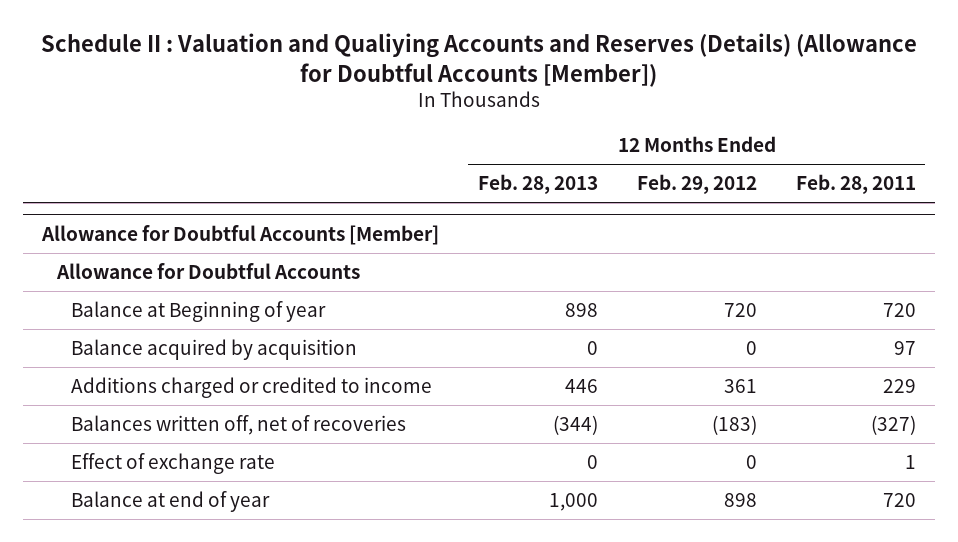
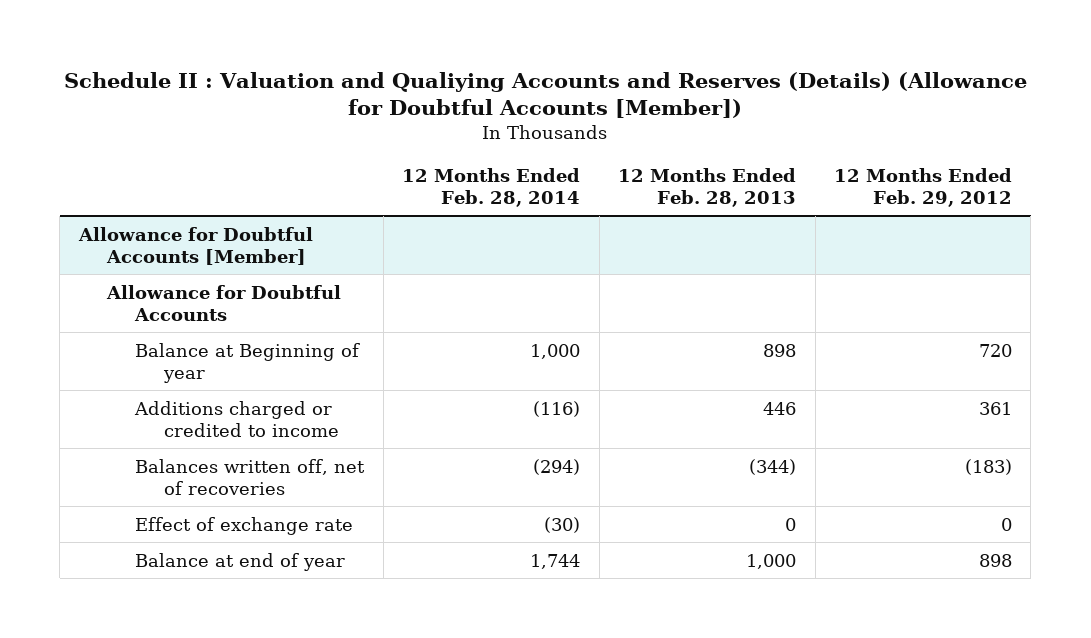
- | 12 Months Ended Feb. 28, 2013 | 12 Months Ended Feb. 29, 2012 | 12 Months Ended Feb. 28, 2011
+ | 12 Months Ended Feb. 28, 2014 | 12 Months Ended Feb. 28, 2013 | 12 Months Ended Feb. 29, 2012
@ Allowance for Doubtful Accounts [Member]
- Balance acquired by acquisition | 0 | 0 | 97

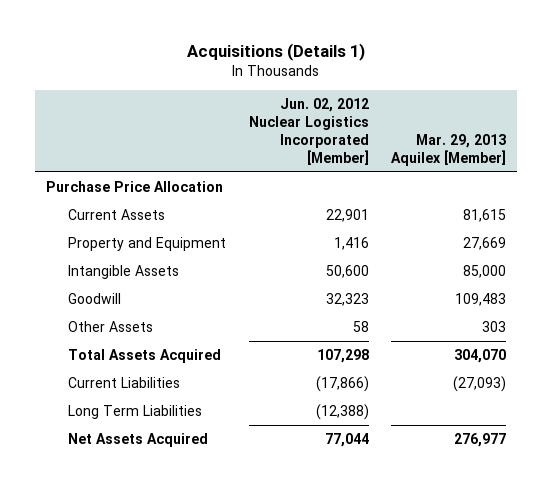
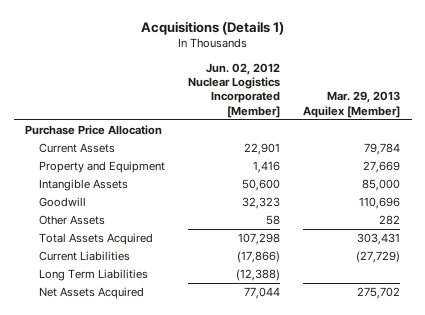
- Current Assets | 22,901 | 81,615
+ Current Assets | 22,901 | 79,784
- Goodwill | 32,323 | 109,483
- Other Assets | 58 | 303
- Total Assets Acquired | 107,298 | 304,070
- Current Liabilities | (17,866) | (27,093)
+ Goodwill | 32,323 | 110,696
+ Other Assets | 58 | 282
+ Total Assets Acquired | 107,298 | 303,431
+ Current Liabilities | (17,866) | (27,729)
- Net Assets Acquired | 77,044 | 276,977
+ Net Assets Acquired | 77,044 | 275,702

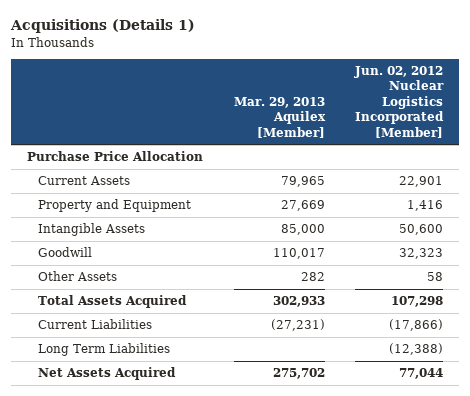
- | Jun. 02, 2012 Nuclear Logistics Incorporated [Member] | Mar. 29, 2013 Aquilex [Member]
+ | Mar. 29, 2013 Aquilex [Member] | Jun. 02, 2012 Nuclear Logistics Incorporated [Member]
- Current Assets | 22,901 | 79,784
+ Current Assets | 79,965 | 22,901
- Goodwill | 32,323 | 110,696
+ Goodwill | 110,017 | 32,323
- Total Assets Acquired | 107,298 | 303,431
- Current Liabilities | (17,866) | (27,729)
+ Total Assets Acquired | 302,933 | 107,298
+ Current Liabilities | (27,231) | (17,866)

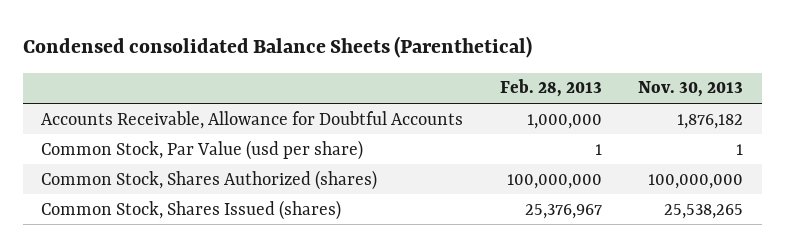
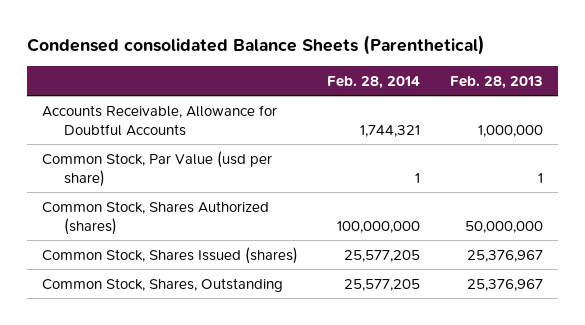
- | Feb. 28, 2013 | Nov. 30, 2013
+ | Feb. 28, 2014 | Feb. 28, 2013
- Common Stock, Shares Authorized (shares) | 100,000,000 | 100,000,000
+ Common Stock, Shares Authorized (shares) | 100,000,000 | 50,000,000
+ Common Stock, Shares, Outstanding | 25,577,205 | 25,376,967

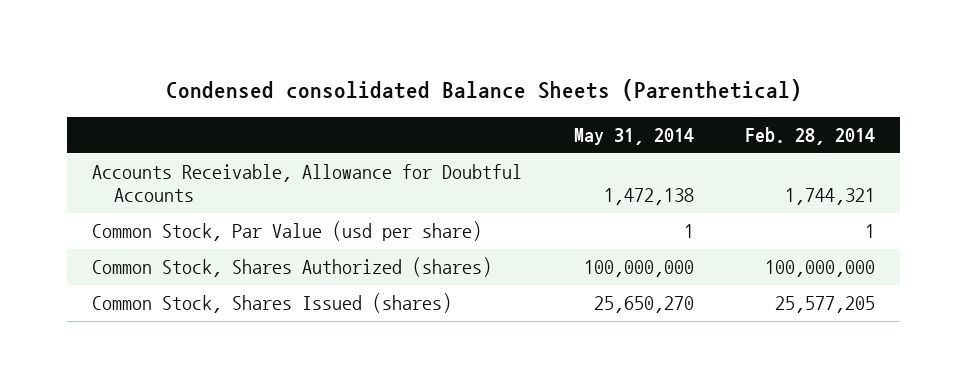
- | Feb. 28, 2014 | Feb. 28, 2013
+ | May 31, 2014 | Feb. 28, 2014
- Common Stock, Shares, Outstanding | 25,577,205 | 25,376,967

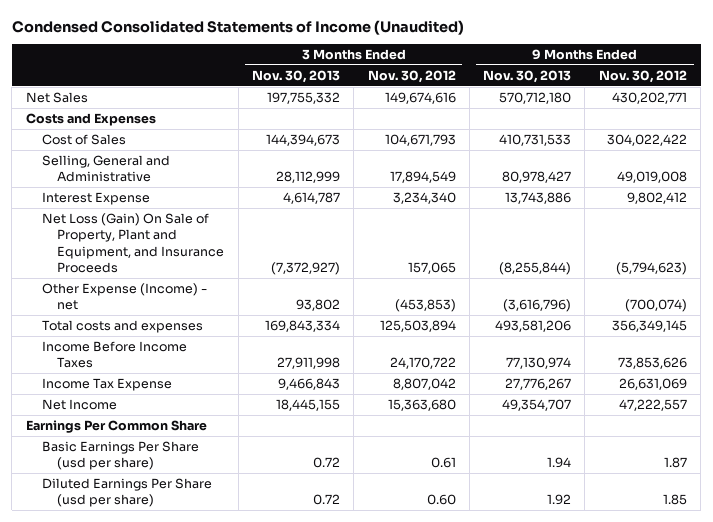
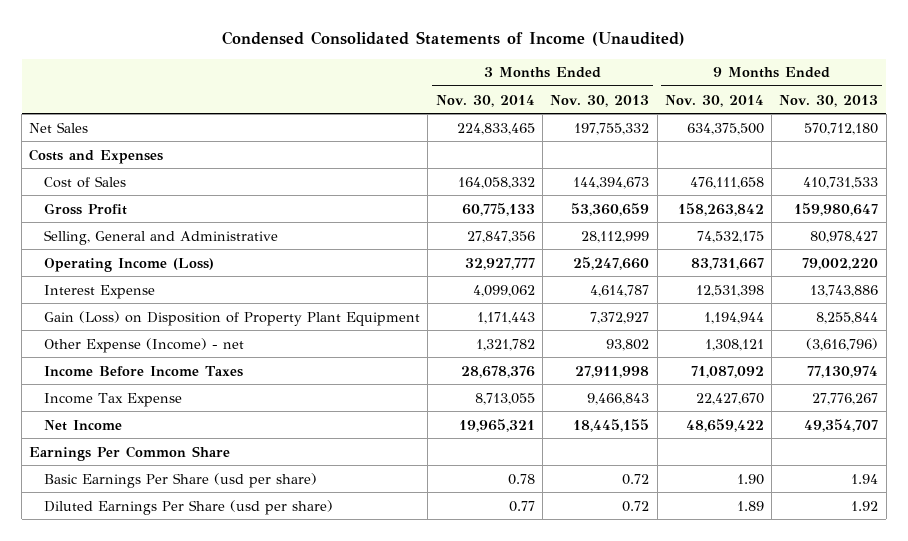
- | 3 Months Ended Nov. 30, 2013 | 3 Months Ended Nov. 30, 2012 | 9 Months Ended Nov. 30, 2013 | 9 Months Ended Nov. 30, 2012
+ | 3 Months Ended Nov. 30, 2014 | 3 Months Ended Nov. 30, 2013 | 9 Months Ended Nov. 30, 2014 | 9 Months Ended Nov. 30, 2013
+ Gross Profit | 60,775,133 | 53,360,659 | 158,263,842 | 159,980,647
+ Operating Income (Loss) | 32,927,777 | 25,247,660 | 83,731,667 | 79,002,220
- Net Loss (Gain) On Sale of Property, Plant and Equipment, and Insurance Proceeds | (7,372,927) | 157,065 | (8,255,844) | (5,794,623)
+ Gain (Loss) on Disposition of Property Plant Equipment | 1,171,443 | 7,372,927 | 1,194,944 | 8,255,844
- Total costs and expenses | 169,843,334 | 125,503,894 | 493,581,206 | 356,349,145

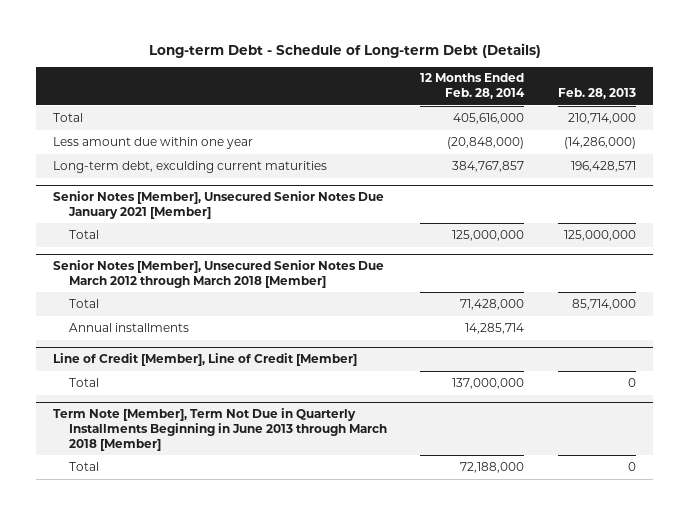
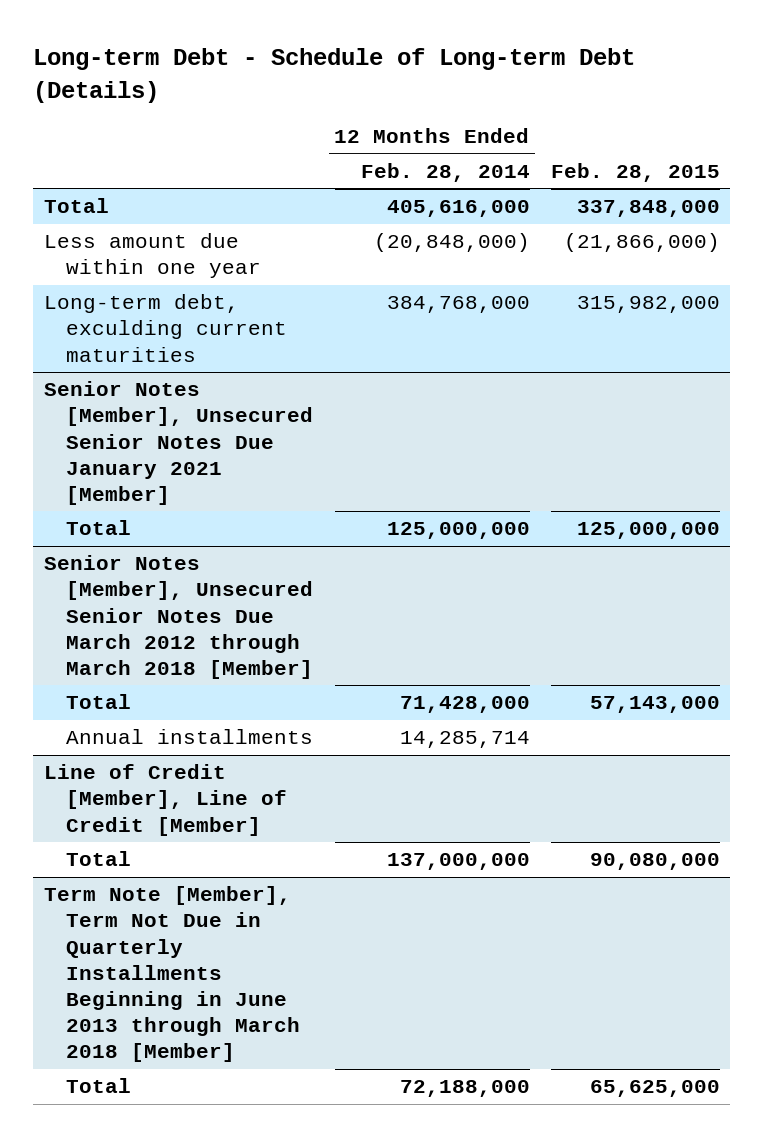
- | 12 Months Ended Feb. 28, 2014 | Feb. 28, 2013
+ | 12 Months Ended Feb. 28, 2014 | Feb. 28, 2015
- Long-term debt, exculding current maturities | 384,767,857 | 196,428,571
+ Long-term debt, exculding current maturities | 384,768,000 | 315,982,000

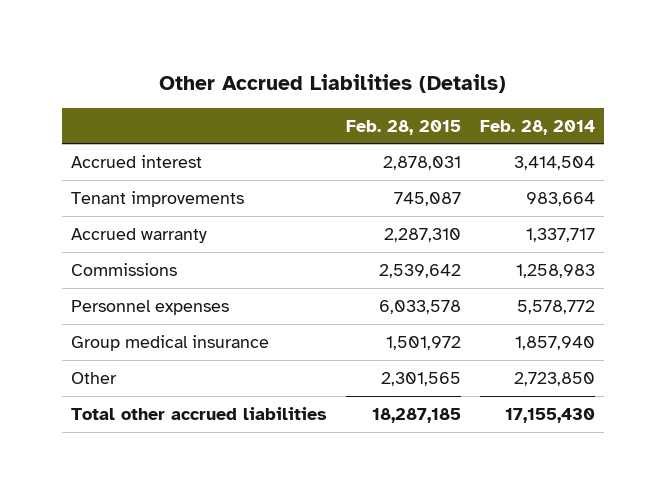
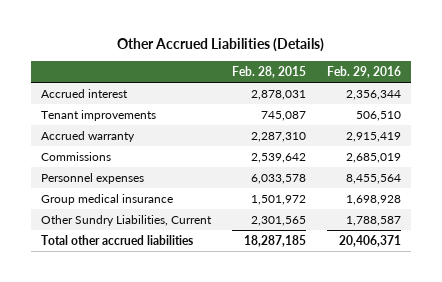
- | Feb. 28, 2015 | Feb. 28, 2014
+ | Feb. 28, 2015 | Feb. 29, 2016
- Other | 2,301,565 | 2,723,850
+ Other Sundry Liabilities, Current | 2,301,565 | 1,788,587

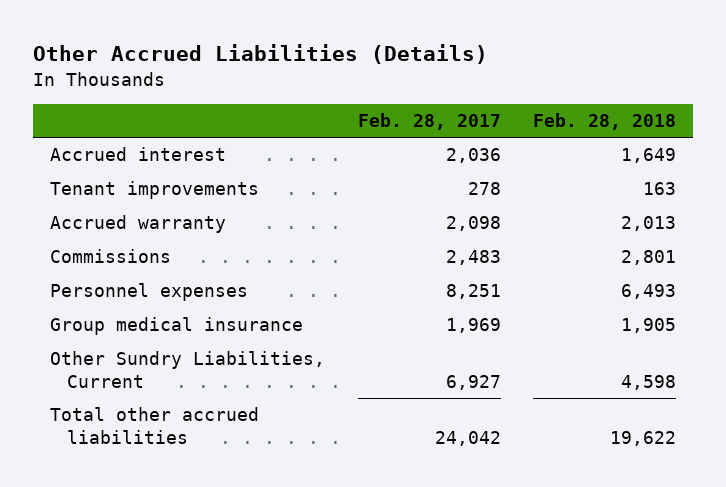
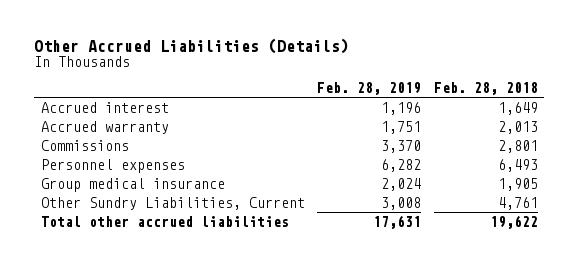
- | Feb. 28, 2017 | Feb. 28, 2018
+ | Feb. 28, 2019 | Feb. 28, 2018
- Tenant improvements | 278 | 163
- Other Sundry Liabilities, Current | 6,927 | 4,598
+ Other Sundry Liabilities, Current | 3,008 | 4,761

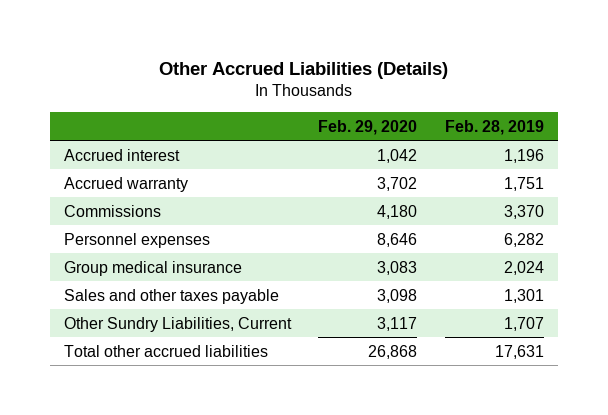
- | Feb. 28, 2019 | Feb. 28, 2018
+ | Feb. 29, 2020 | Feb. 28, 2019
- Other Sundry Liabilities, Current | 3,008 | 4,761
+ Sales and other taxes payable | 3,098 | 1,301
+ Other Sundry Liabilities, Current | 3,117 | 1,707

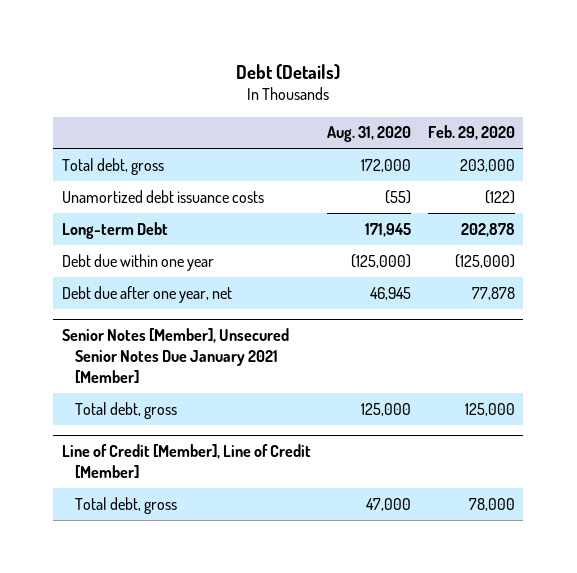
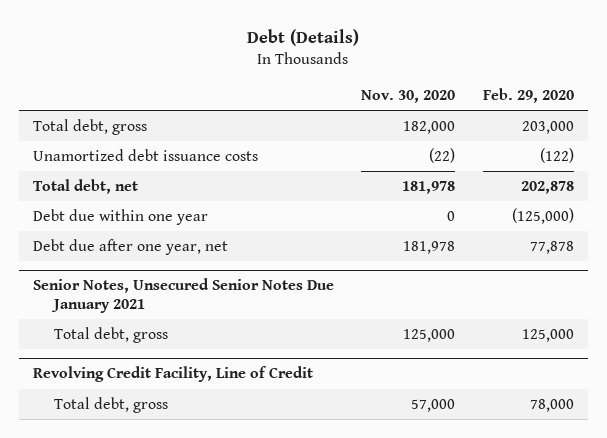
- | Aug. 31, 2020 | Feb. 29, 2020
+ | Nov. 30, 2020 | Feb. 29, 2020
- Long-term Debt | 171,945 | 202,878
+ Total debt, net | 181,978 | 202,878
- Senior Notes [Member], Unsecured Senior Notes Due January 2021 [Member]
+ Senior Notes, Unsecured Senior Notes Due January 2021
- Line of Credit [Member], Line of Credit [Member]
+ Revolving Credit Facility, Line of Credit

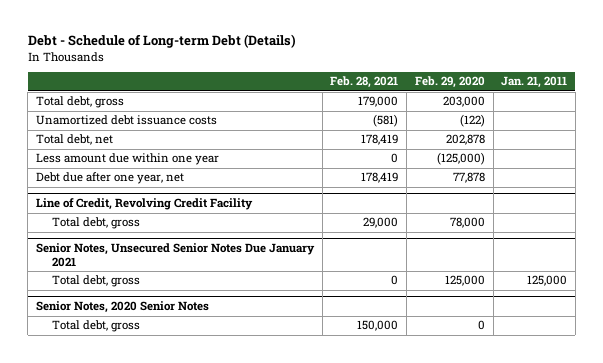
- Debt (Details)
+ Debt - Schedule of Long-term Debt (Details)
- | Nov. 30, 2020 | Feb. 29, 2020
+ | Feb. 28, 2021 | Feb. 29, 2020 | Jan. 21, 2011
- Debt due within one year | 0 | (125,000)
+ Less amount due within one year | 0 | (125,000) |
+ Line of Credit, Revolving Credit Facility
+ Total debt, gross | 29,000 | 78,000 |
- Revolving Credit Facility, Line of Credit
- Total debt, gross | 57,000 | 78,000
+ Senior Notes, 2020 Senior Notes
+ Total debt, gross | 150,000 | 0 |

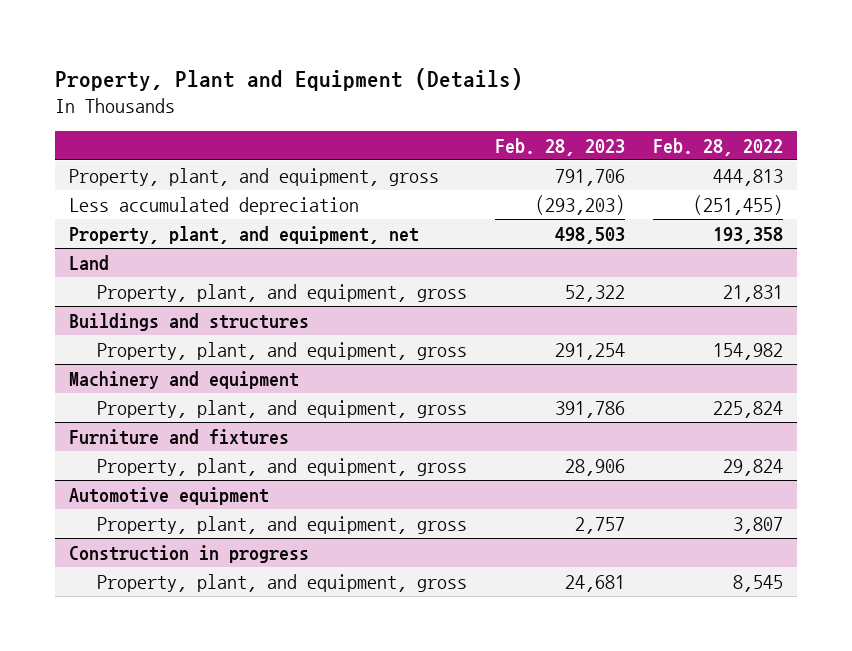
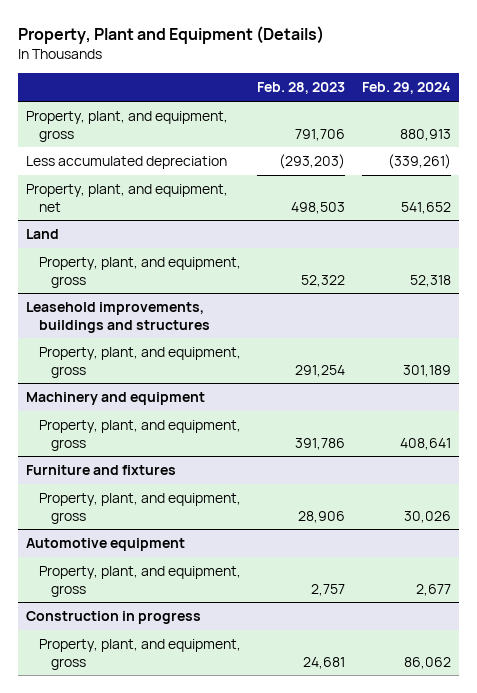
- | Feb. 28, 2023 | Feb. 28, 2022
+ | Feb. 28, 2023 | Feb. 29, 2024
- Buildings and structures
+ Leasehold improvements, buildings and structures

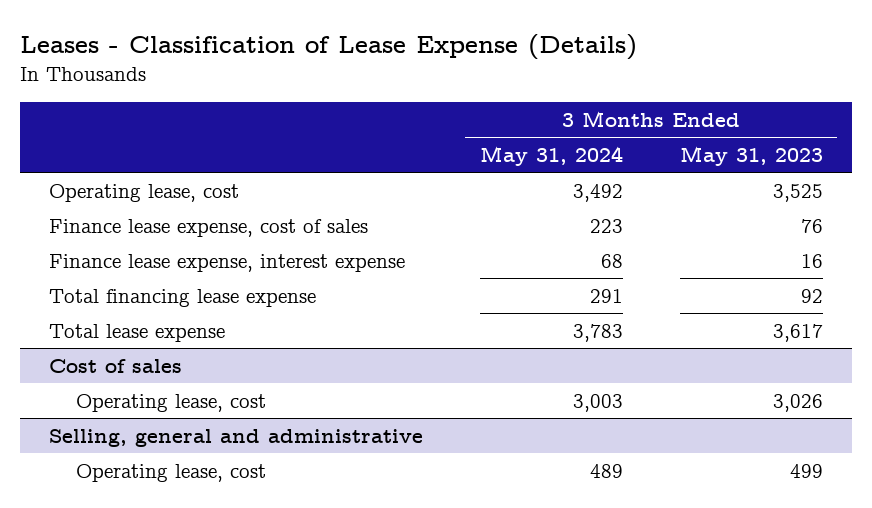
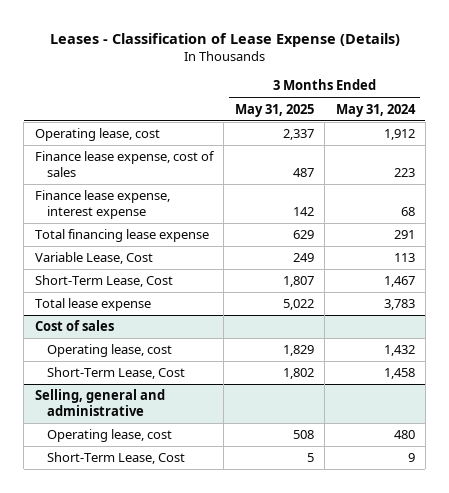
- | 3 Months Ended May 31, 2024 | 3 Months Ended May 31, 2023
+ | 3 Months Ended May 31, 2025 | 3 Months Ended May 31, 2024
- Operating lease, cost | 3,492 | 3,525
+ Operating lease, cost | 2,337 | 1,912
+ Variable Lease, Cost | 249 | 113
+ Short-Term Lease, Cost | 1,807 | 1,467
@ Cost of sales
- Operating lease, cost | 3,003 | 3,026
+ Operating lease, cost | 1,829 | 1,432
+ Short-Term Lease, Cost | 1,802 | 1,458
@ Selling, general and administrative
- Operating lease, cost | 489 | 499
+ Operating lease, cost | 508 | 480
+ Short-Term Lease, Cost | 5 | 9

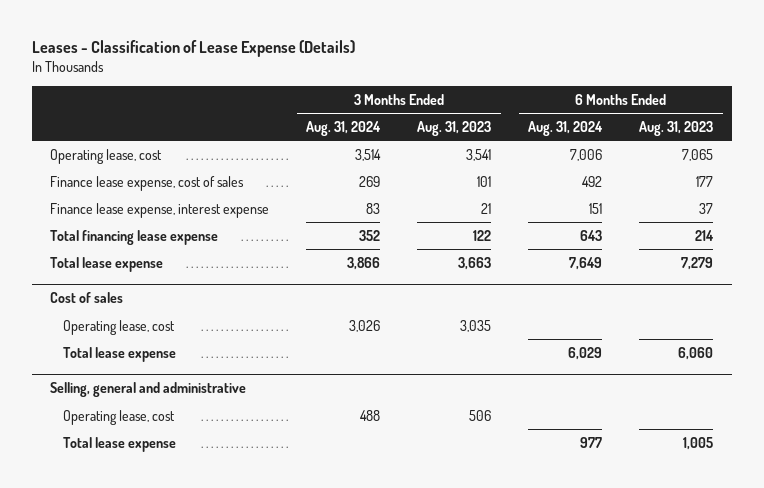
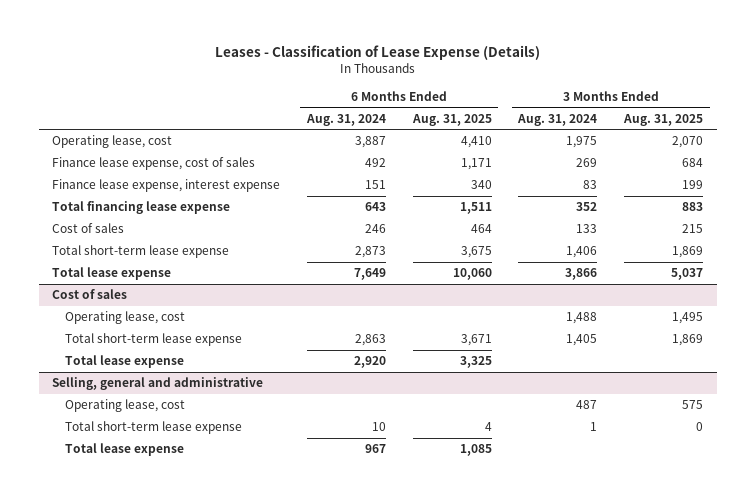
- | 3 Months Ended Aug. 31, 2024 | 3 Months Ended Aug. 31, 2023 | 6 Months Ended Aug. 31, 2024 | 6 Months Ended Aug. 31, 2023
+ | 6 Months Ended Aug. 31, 2024 | 6 Months Ended Aug. 31, 2025 | 3 Months Ended Aug. 31, 2024 | 3 Months Ended Aug. 31, 2025
- Operating lease, cost | 3,514 | 3,541 | 7,006 | 7,065
+ Operating lease, cost | 3,887 | 4,410 | 1,975 | 2,070
+ Cost of sales | 246 | 464 | 133 | 215
+ Total short-term lease expense | 2,873 | 3,675 | 1,406 | 1,869
@ Cost of sales
- Operating lease, cost | 3,026 | 3,035 | |
- Total lease expense | | | 6,029 | 6,060
+ Operating lease, cost | | | 1,488 | 1,495
+ Total short-term lease expense | 2,863 | 3,671 | 1,405 | 1,869
+ Total lease expense | 2,920 | 3,325 | |
@ Selling, general and administrative
- Operating lease, cost | 488 | 506 | |
- Total lease expense | | | 977 | 1,005
+ Operating lease, cost | | | 487 | 575
+ Total short-term lease expense | 10 | 4 | 1 | 0
+ Total lease expense | 967 | 1,085 | |

